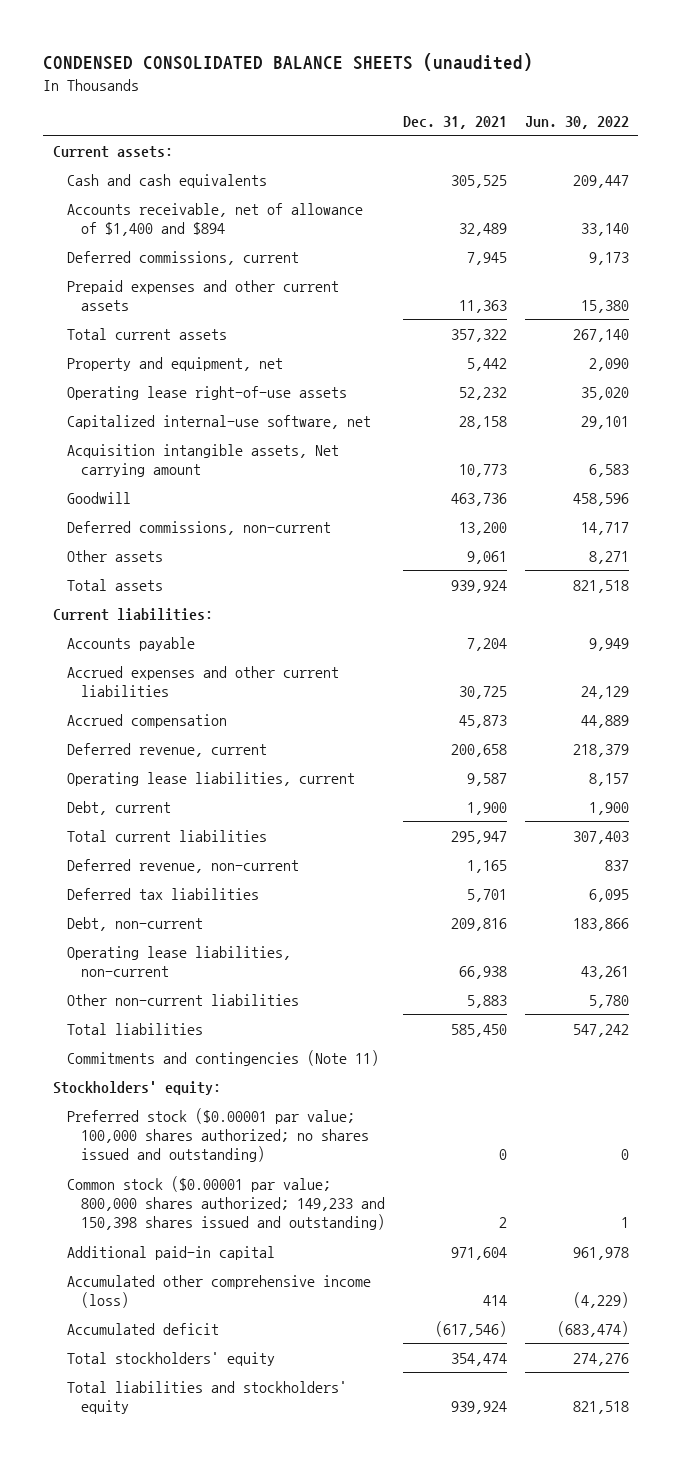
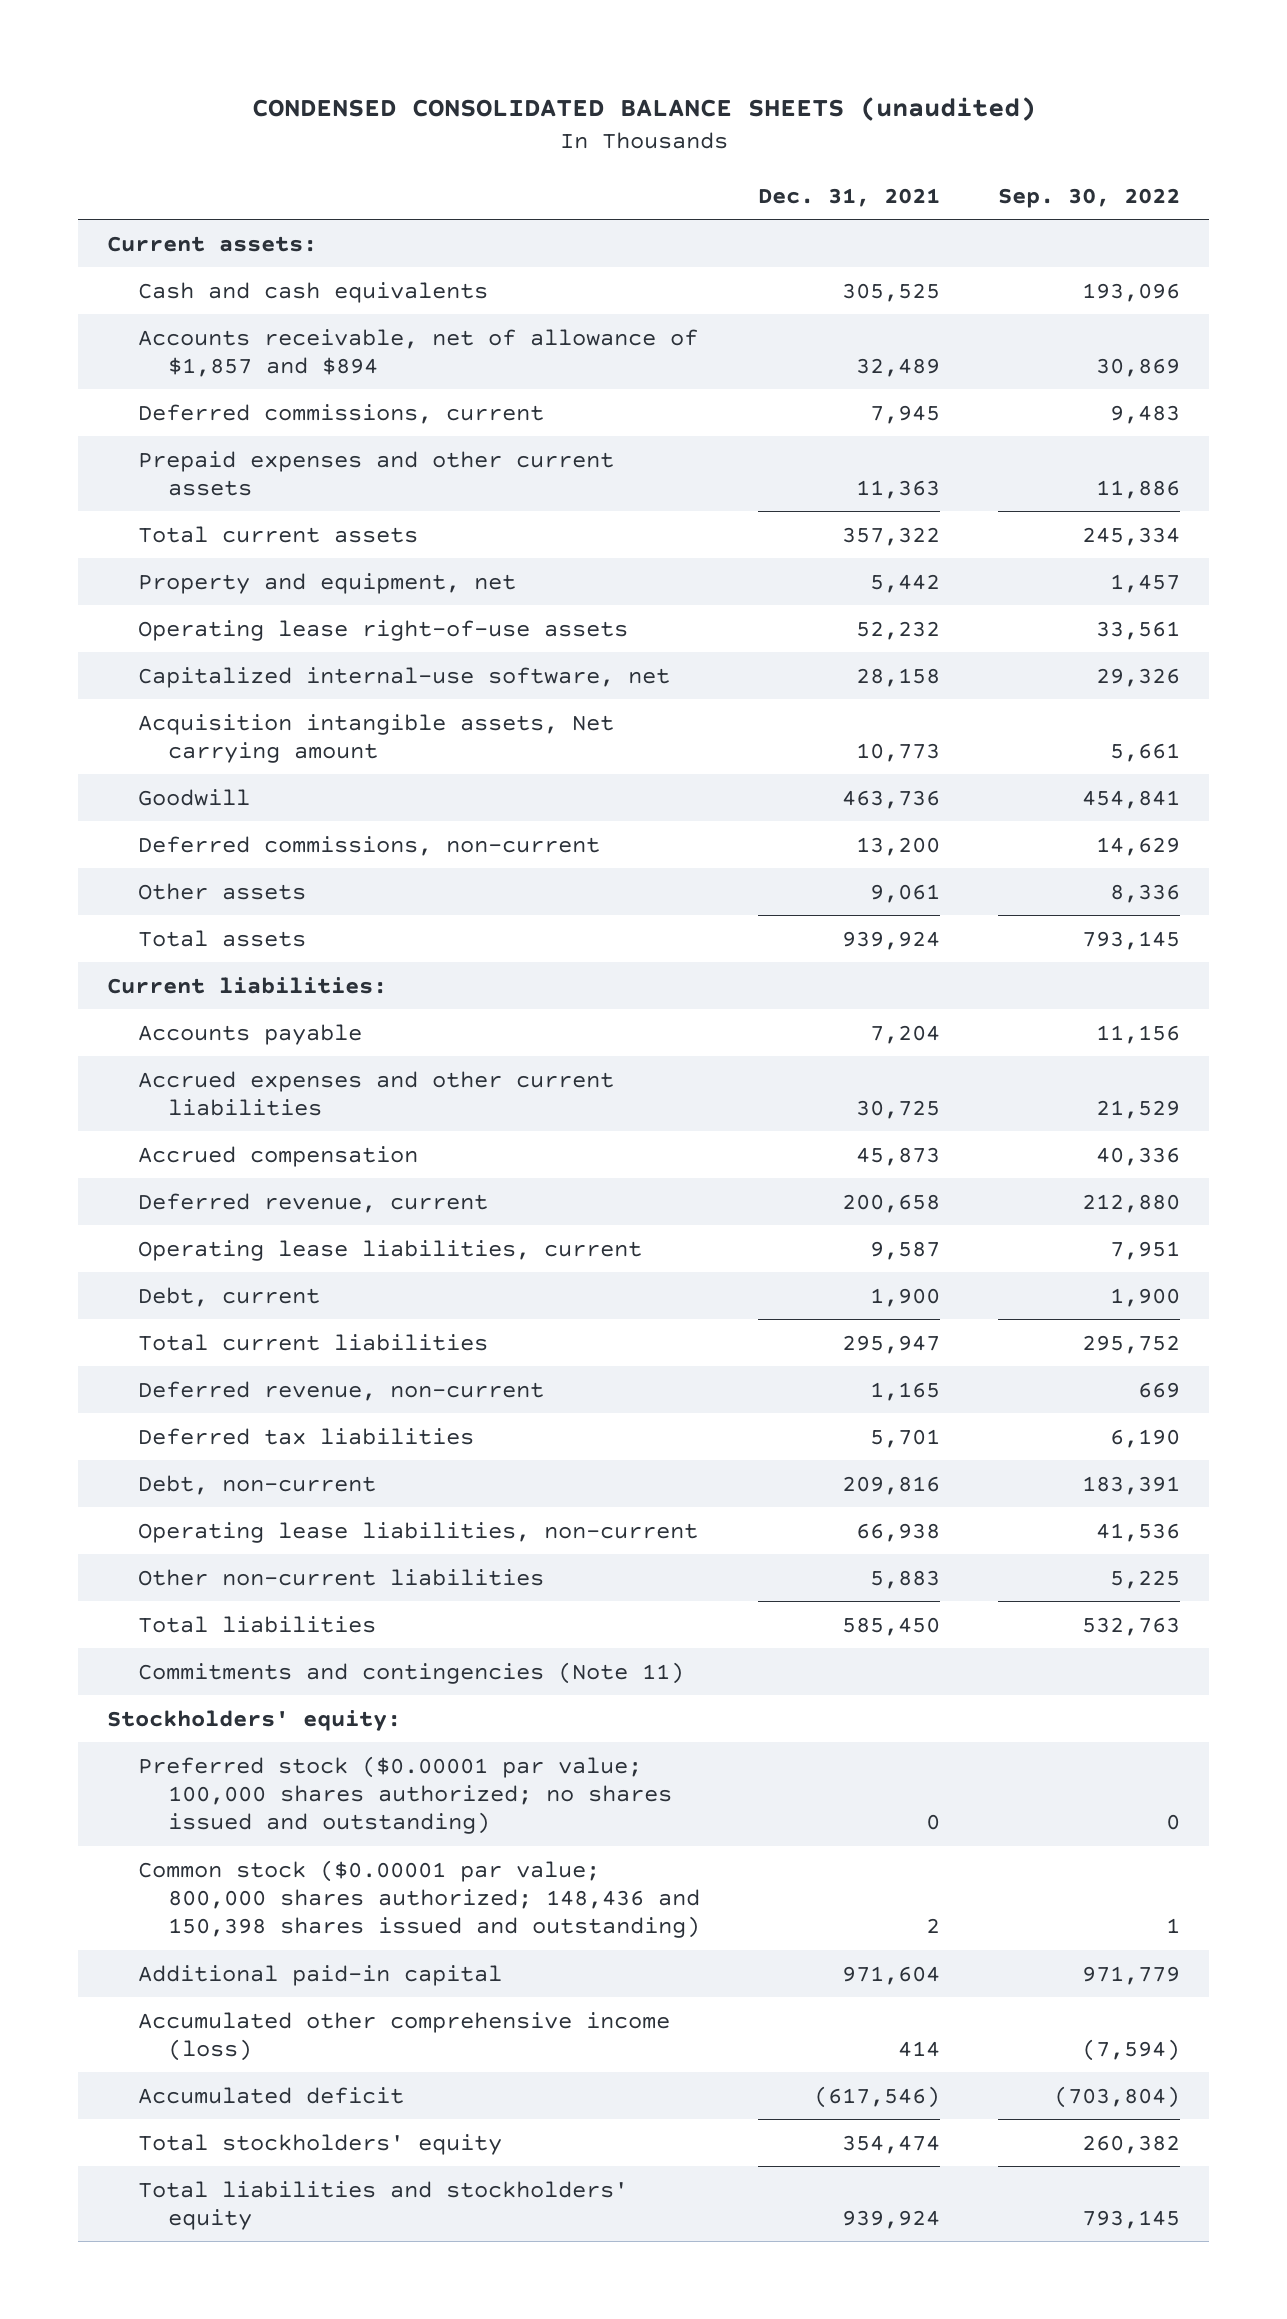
- | Dec. 31, 2021 | Jun. 30, 2022
+ | Dec. 31, 2021 | Sep. 30, 2022
- Accounts receivable, net of allowance of $1,400 and $894 | 32,489 | 33,140
+ Accounts receivable, net of allowance of $1,857 and $894 | 32,489 | 30,869
- Common stock ($0.00001 par value; 800,000 shares authorized; 149,233 and 150,398 shares issued and outstanding) | 2 | 1
+ Common stock ($0.00001 par value; 800,000 shares authorized; 148,436 and 150,398 shares issued and outstanding) | 2 | 1

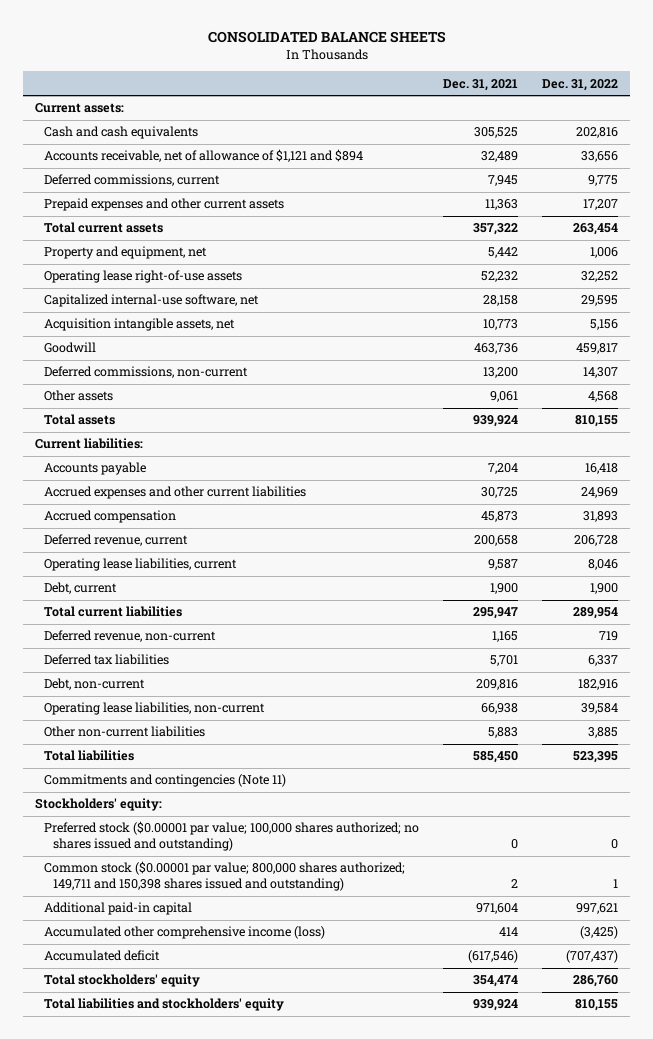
- CONDENSED CONSOLIDATED BALANCE SHEETS (unaudited)
+ CONSOLIDATED BALANCE SHEETS
- | Dec. 31, 2021 | Sep. 30, 2022
+ | Dec. 31, 2021 | Dec. 31, 2022
- Accounts receivable, net of allowance of $1,857 and $894 | 32,489 | 30,869
+ Accounts receivable, net of allowance of $1,121 and $894 | 32,489 | 33,656
- Acquisition intangible assets, Net carrying amount | 10,773 | 5,661
+ Acquisition intangible assets, net | 10,773 | 5,156
- Common stock ($0.00001 par value; 800,000 shares authorized; 148,436 and 150,398 shares issued and outstanding) | 2 | 1
+ Common stock ($0.00001 par value; 800,000 shares authorized; 149,711 and 150,398 shares issued and outstanding) | 2 | 1

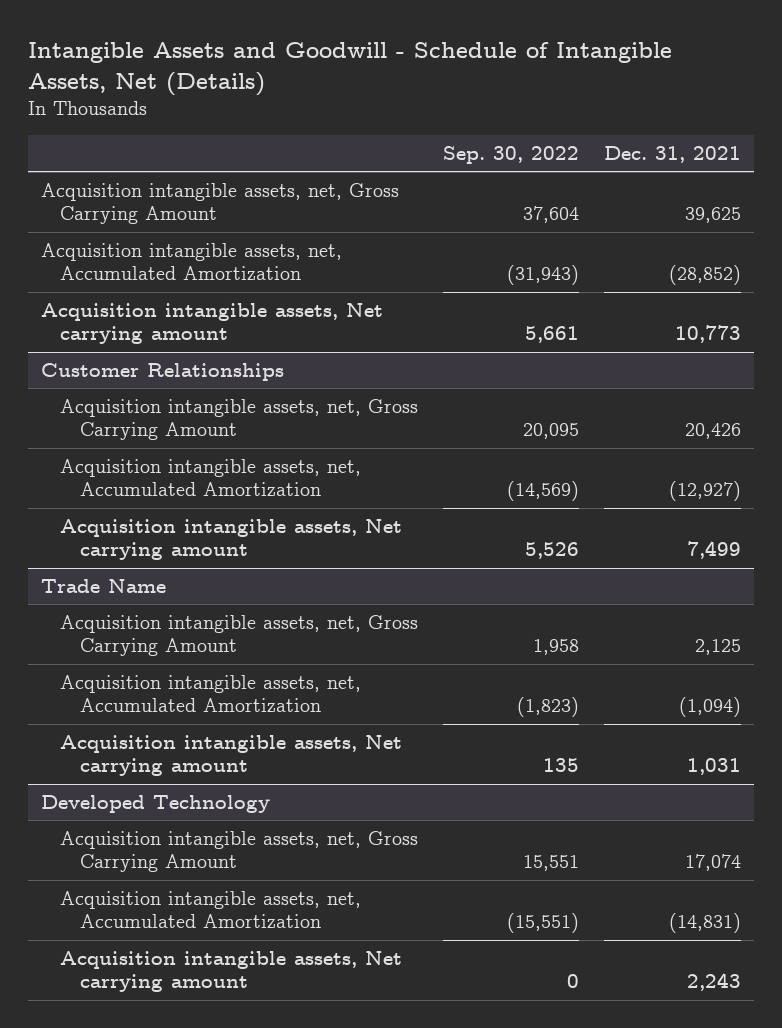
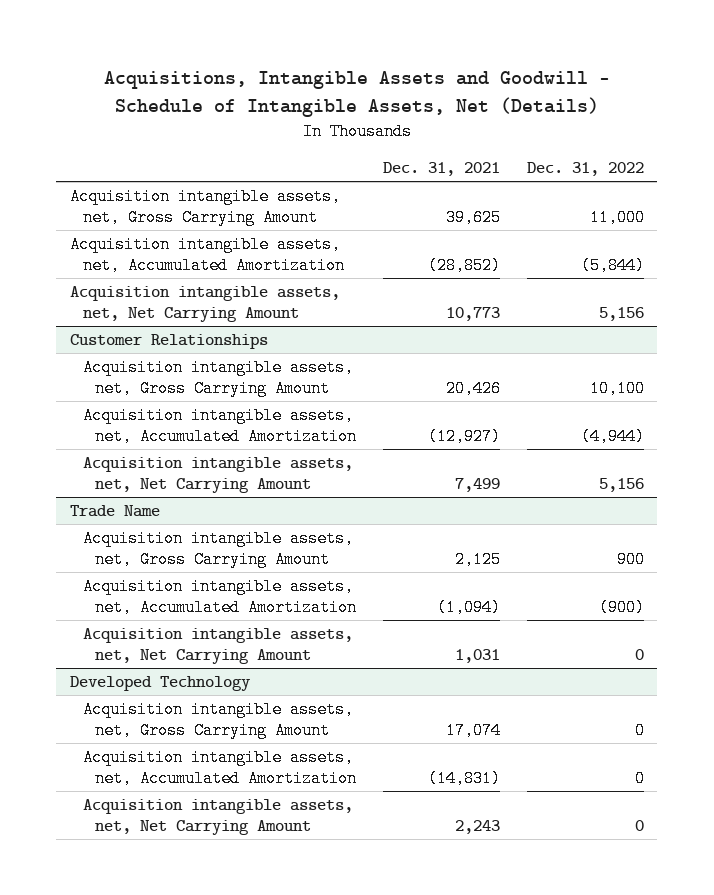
- Intangible Assets and Goodwill - Schedule of Intangible Assets, Net (Details)
+ Acquisitions, Intangible Assets and Goodwill - Schedule of Intangible Assets, Net (Details)
- | Sep. 30, 2022 | Dec. 31, 2021
+ | Dec. 31, 2021 | Dec. 31, 2022
- Acquisition intangible assets, Net carrying amount | 5,661 | 10,773
+ Acquisition intangible assets, net, Net Carrying Amount | 10,773 | 5,156
@ Customer Relationships
- Acquisition intangible assets, Net carrying amount | 5,526 | 7,499
+ Acquisition intangible assets, net, Net Carrying Amount | 7,499 | 5,156
@ Trade Name
- Acquisition intangible assets, Net carrying amount | 135 | 1,031
+ Acquisition intangible assets, net, Net Carrying Amount | 1,031 | 0
@ Developed Technology
- Acquisition intangible assets, Net carrying amount | 0 | 2,243
+ Acquisition intangible assets, net, Net Carrying Amount | 2,243 | 0

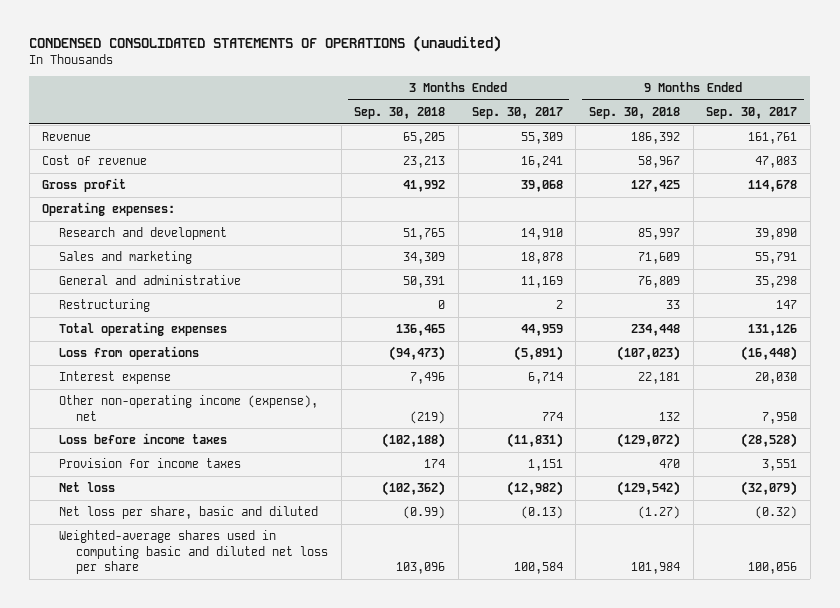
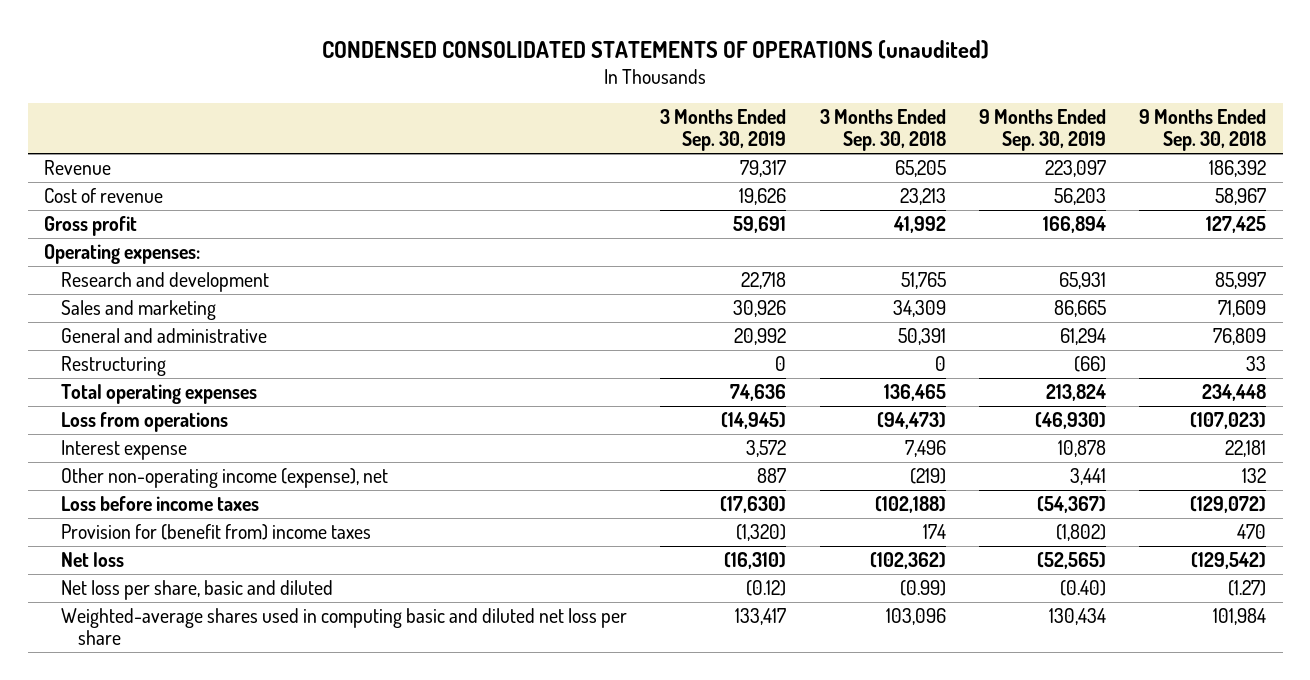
- | 3 Months Ended Sep. 30, 2018 | 3 Months Ended Sep. 30, 2017 | 9 Months Ended Sep. 30, 2018 | 9 Months Ended Sep. 30, 2017
+ | 3 Months Ended Sep. 30, 2019 | 3 Months Ended Sep. 30, 2018 | 9 Months Ended Sep. 30, 2019 | 9 Months Ended Sep. 30, 2018
- Provision for income taxes | 174 | 1,151 | 470 | 3,551
+ Provision for (benefit from) income taxes | (1,320) | 174 | (1,802) | 470

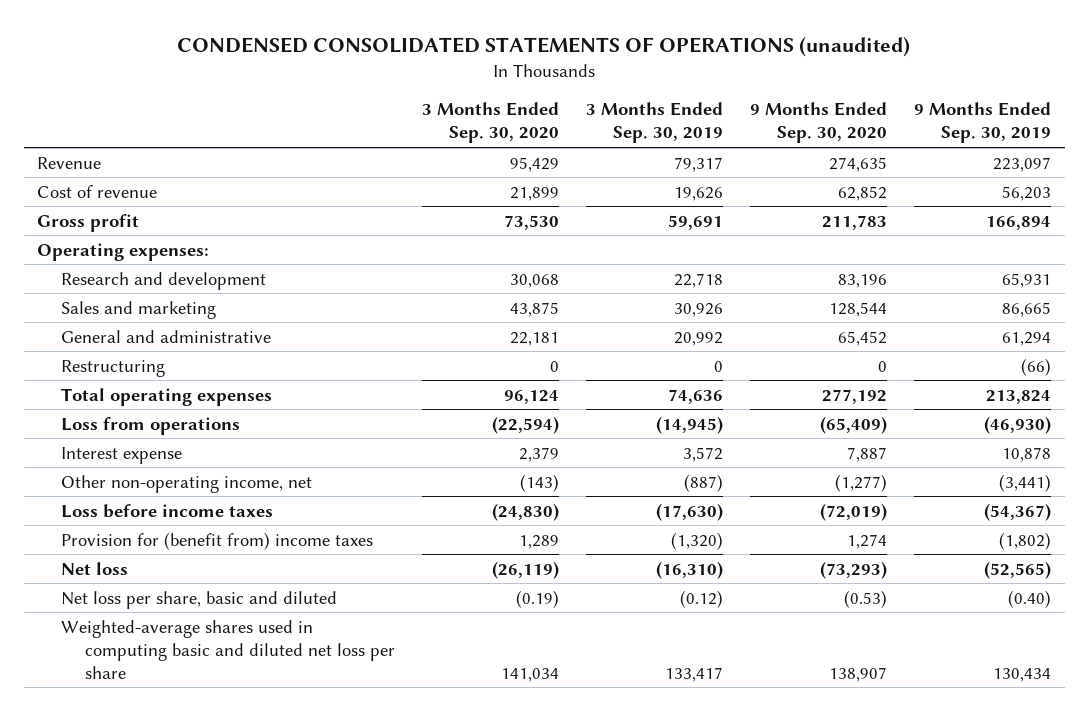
- | 3 Months Ended Sep. 30, 2019 | 3 Months Ended Sep. 30, 2018 | 9 Months Ended Sep. 30, 2019 | 9 Months Ended Sep. 30, 2018
+ | 3 Months Ended Sep. 30, 2020 | 3 Months Ended Sep. 30, 2019 | 9 Months Ended Sep. 30, 2020 | 9 Months Ended Sep. 30, 2019
- Other non-operating income (expense), net | 887 | (219) | 3,441 | 132
+ Other non-operating income, net | (143) | (887) | (1,277) | (3,441)

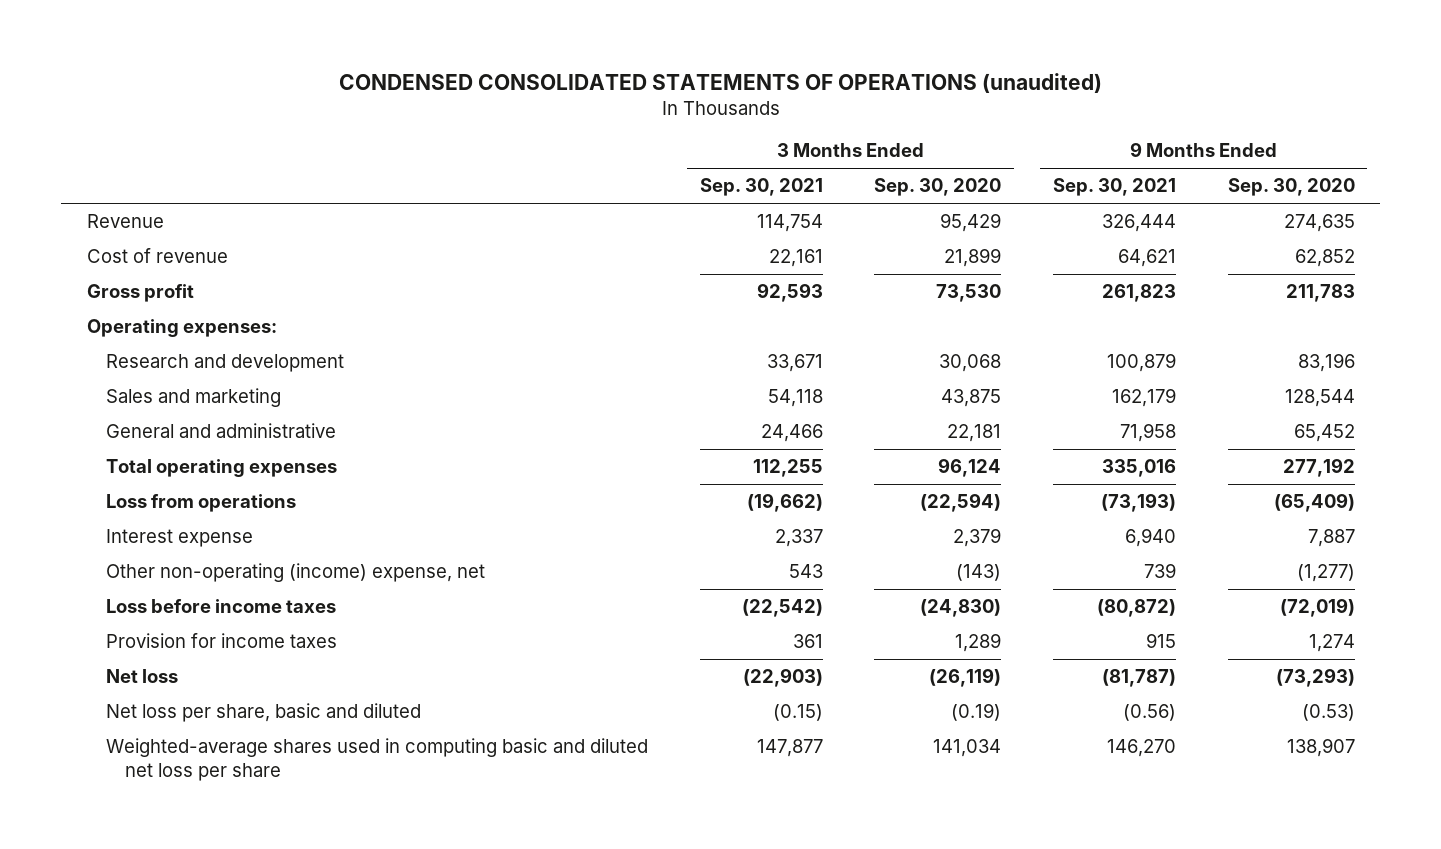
- | 3 Months Ended Sep. 30, 2020 | 3 Months Ended Sep. 30, 2019 | 9 Months Ended Sep. 30, 2020 | 9 Months Ended Sep. 30, 2019
+ | 3 Months Ended Sep. 30, 2021 | 3 Months Ended Sep. 30, 2020 | 9 Months Ended Sep. 30, 2021 | 9 Months Ended Sep. 30, 2020
- Restructuring | 0 | 0 | 0 | (66)
- Other non-operating income, net | (143) | (887) | (1,277) | (3,441)
+ Other non-operating (income) expense, net | 543 | (143) | 739 | (1,277)
- Provision for (benefit from) income taxes | 1,289 | (1,320) | 1,274 | (1,802)
+ Provision for income taxes | 361 | 1,289 | 915 | 1,274

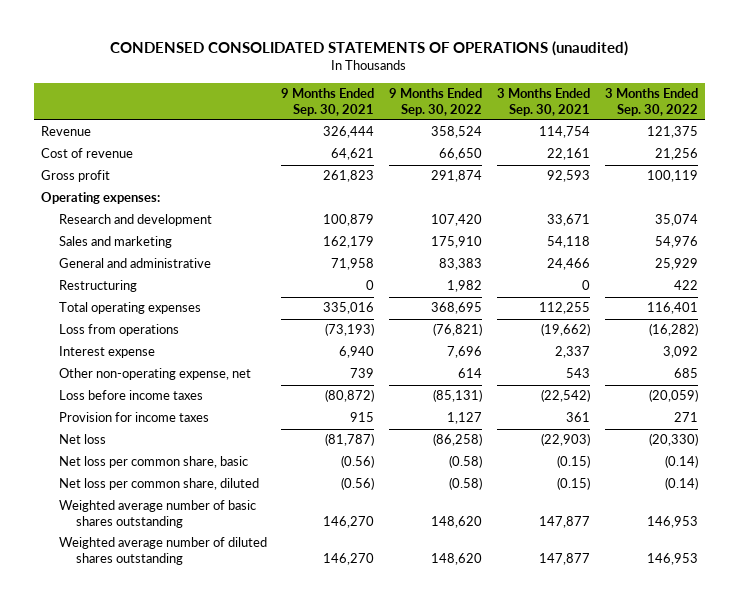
- | 3 Months Ended Sep. 30, 2021 | 3 Months Ended Sep. 30, 2020 | 9 Months Ended Sep. 30, 2021 | 9 Months Ended Sep. 30, 2020
+ | 9 Months Ended Sep. 30, 2021 | 9 Months Ended Sep. 30, 2022 | 3 Months Ended Sep. 30, 2021 | 3 Months Ended Sep. 30, 2022
+ Restructuring | 0 | 1,982 | 0 | 422
- Other non-operating (income) expense, net | 543 | (143) | 739 | (1,277)
+ Other non-operating expense, net | 739 | 614 | 543 | 685
- Net loss per share, basic and diluted | (0.15) | (0.19) | (0.56) | (0.53)
- Weighted-average shares used in computing basic and diluted net loss per share | 147,877 | 141,034 | 146,270 | 138,907
+ Net loss per common share, basic | (0.56) | (0.58) | (0.15) | (0.14)
+ Net loss per common share, diluted | (0.56) | (0.58) | (0.15) | (0.14)
+ Weighted average number of basic shares outstanding | 146,270 | 148,620 | 147,877 | 146,953
+ Weighted average number of diluted shares outstanding | 146,270 | 148,620 | 147,877 | 146,953

